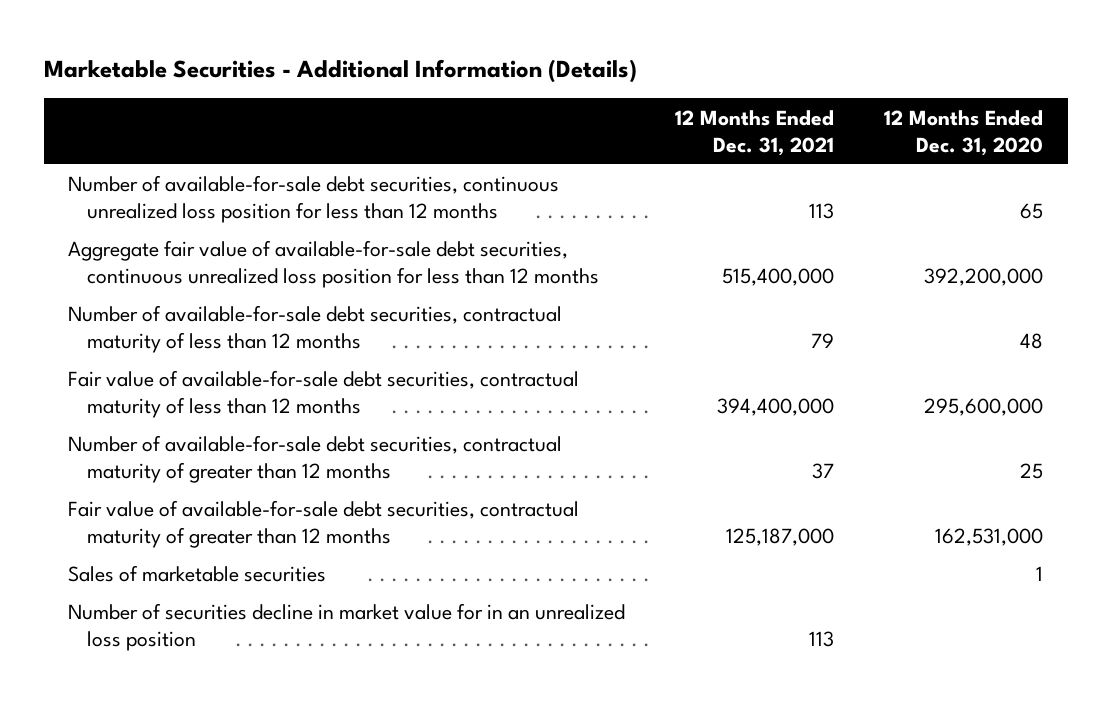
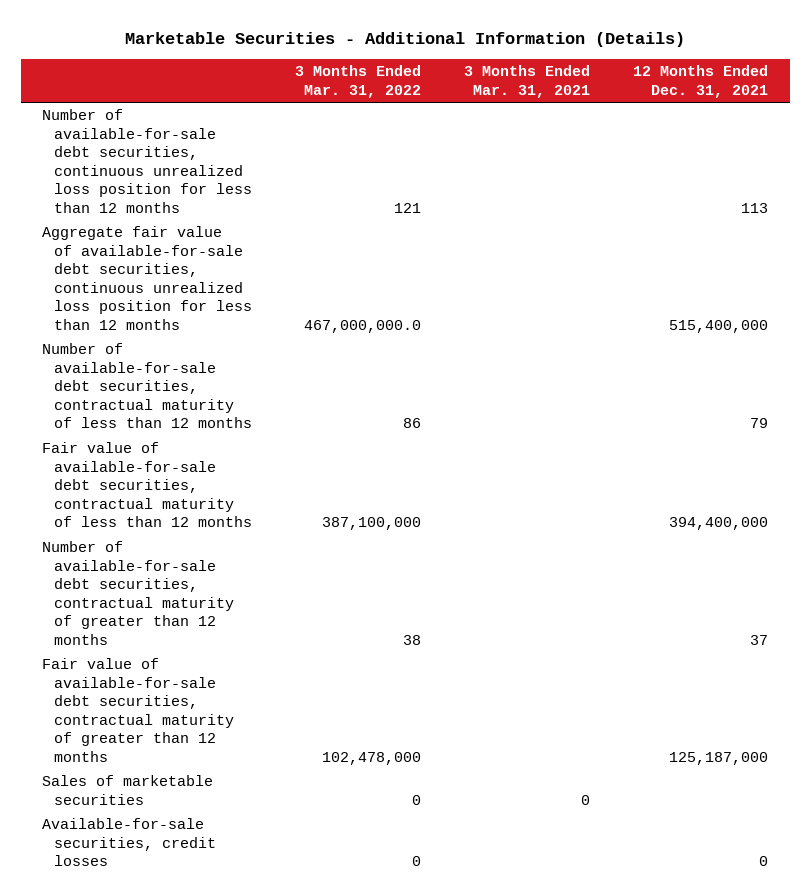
- | 12 Months Ended Dec. 31, 2021 | 12 Months Ended Dec. 31, 2020
+ | 3 Months Ended Mar. 31, 2022 | 3 Months Ended Mar. 31, 2021 | 12 Months Ended Dec. 31, 2021
- Number of securities decline in market value for in an unrealized loss position | 113 |
+ Available-for-sale securities, credit losses | 0 | | 0

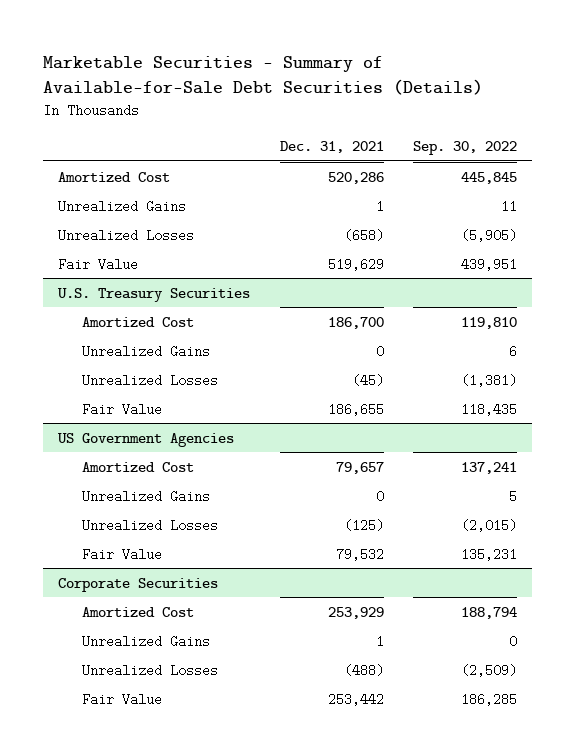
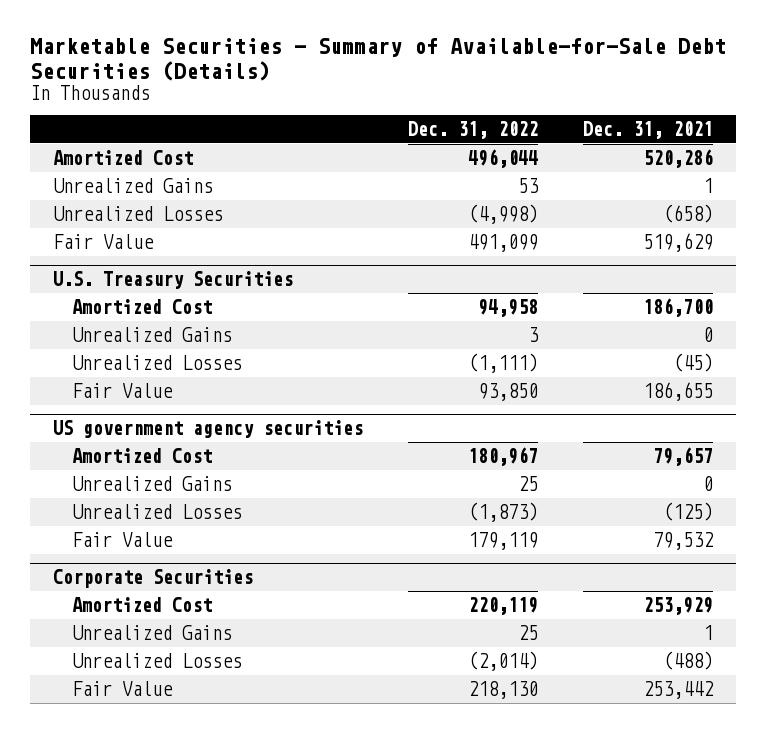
- | Dec. 31, 2021 | Sep. 30, 2022
+ | Dec. 31, 2022 | Dec. 31, 2021
- US Government Agencies
+ US government agency securities

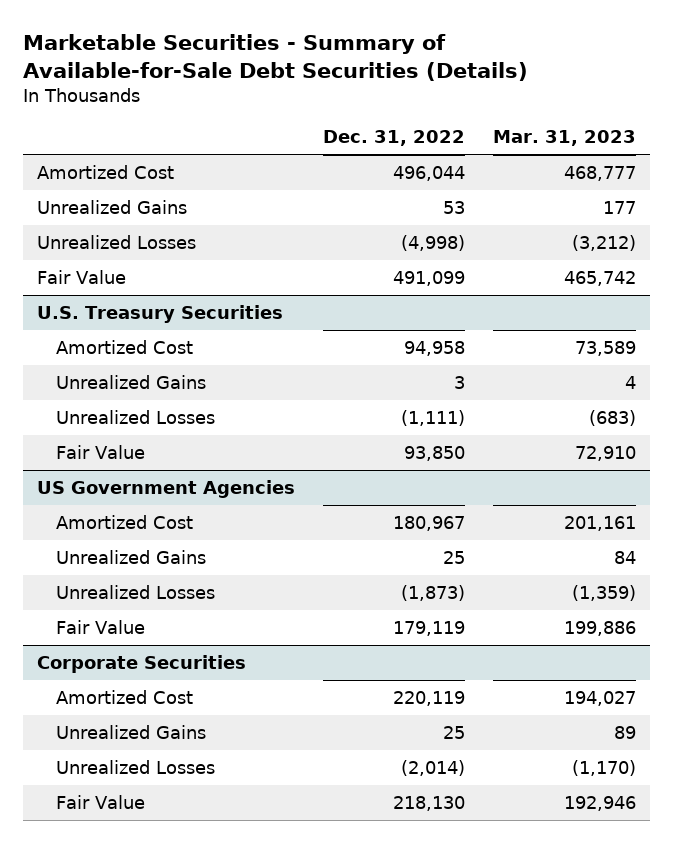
- | Dec. 31, 2022 | Dec. 31, 2021
+ | Dec. 31, 2022 | Mar. 31, 2023
- US government agency securities
+ US Government Agencies

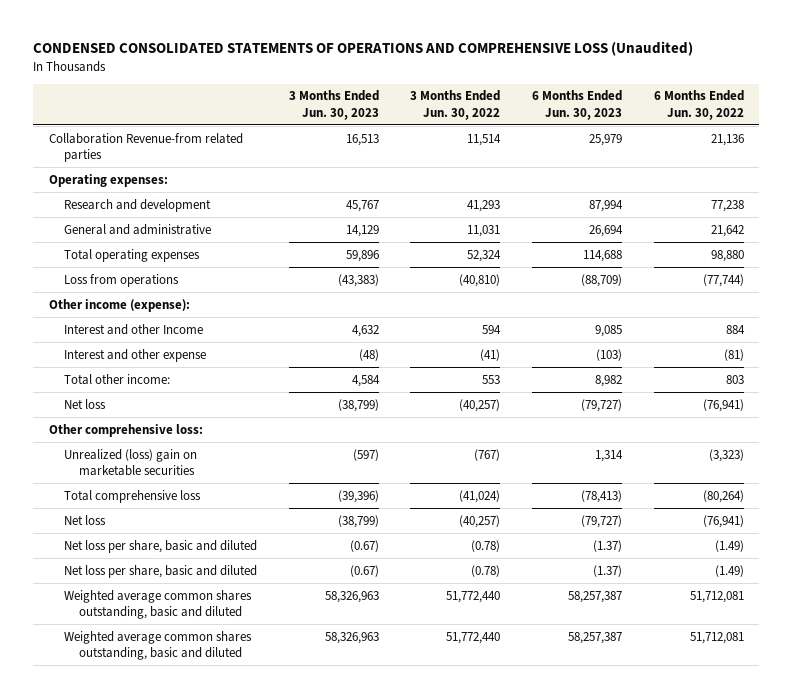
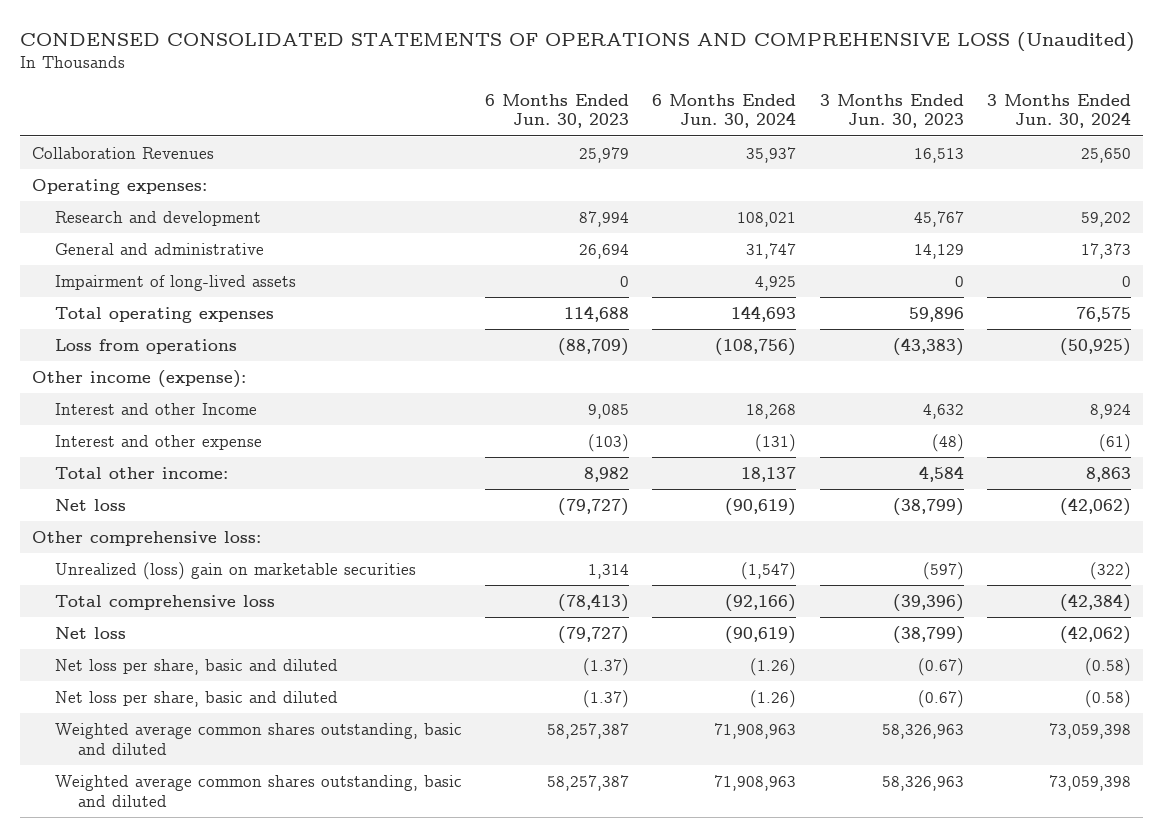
- | 3 Months Ended Jun. 30, 2023 | 3 Months Ended Jun. 30, 2022 | 6 Months Ended Jun. 30, 2023 | 6 Months Ended Jun. 30, 2022
+ | 6 Months Ended Jun. 30, 2023 | 6 Months Ended Jun. 30, 2024 | 3 Months Ended Jun. 30, 2023 | 3 Months Ended Jun. 30, 2024
- Collaboration Revenue-from related parties | 16,513 | 11,514 | 25,979 | 21,136
+ Collaboration Revenues | 25,979 | 35,937 | 16,513 | 25,650
+ Impairment of long-lived assets | 0 | 4,925 | 0 | 0

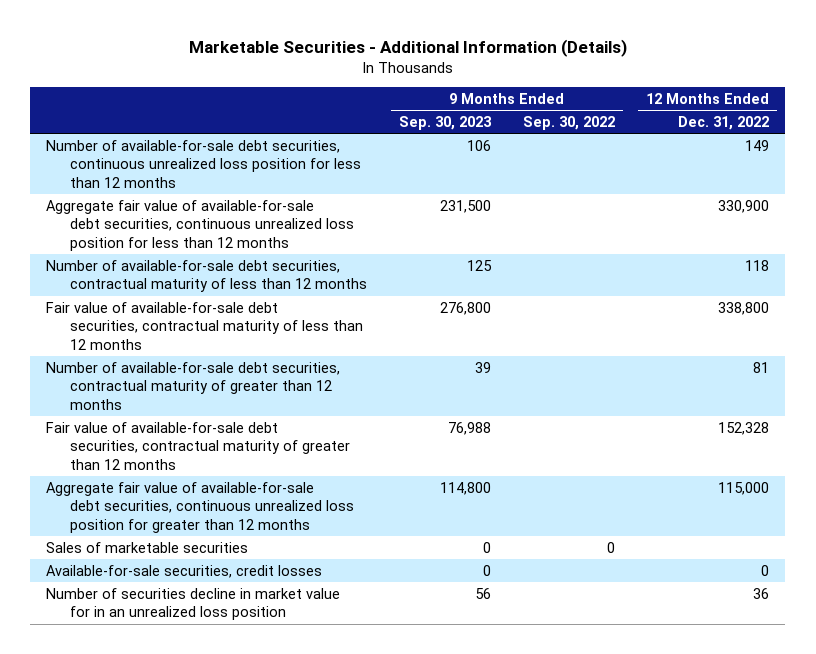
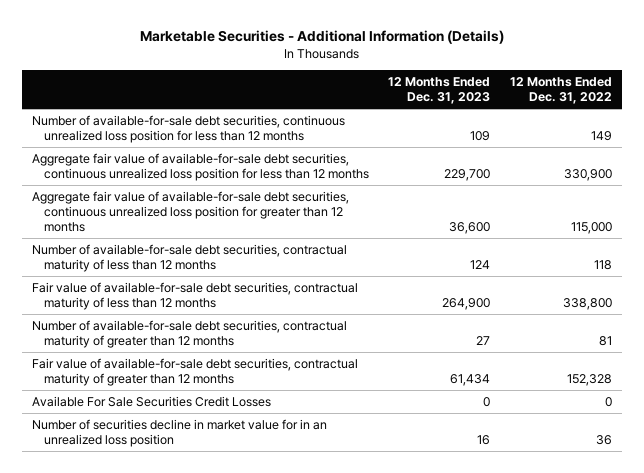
- | 9 Months Ended Sep. 30, 2023 | 9 Months Ended Sep. 30, 2022 | 12 Months Ended Dec. 31, 2022
+ | 12 Months Ended Dec. 31, 2023 | 12 Months Ended Dec. 31, 2022
moved up: Aggregate fair value of available-for-sale debt securities, continuous unrealized loss position for greater than 12 months | 36,600 | 115,000
- Sales of marketable securities | 0 | 0 |
- Available-for-sale securities, credit losses | 0 | | 0
+ Available For Sale Securities Credit Losses | 0 | 0

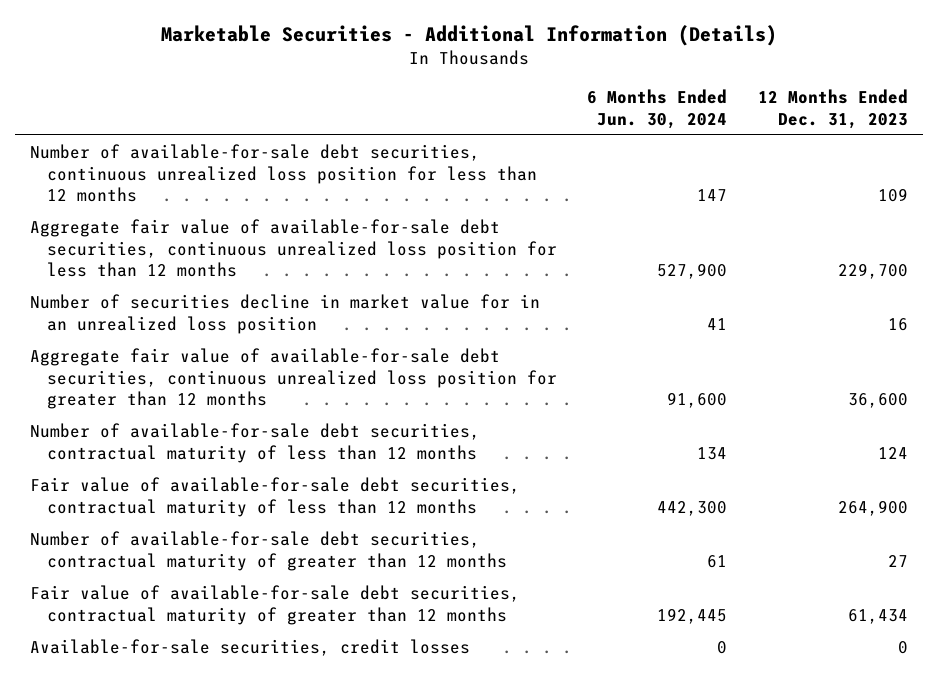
- | 12 Months Ended Dec. 31, 2023 | 12 Months Ended Dec. 31, 2022
+ | 6 Months Ended Jun. 30, 2024 | 12 Months Ended Dec. 31, 2023
moved up: Number of securities decline in market value for in an unrealized loss position | 41 | 16
- Available For Sale Securities Credit Losses | 0 | 0
+ Available-for-sale securities, credit losses | 0 | 0

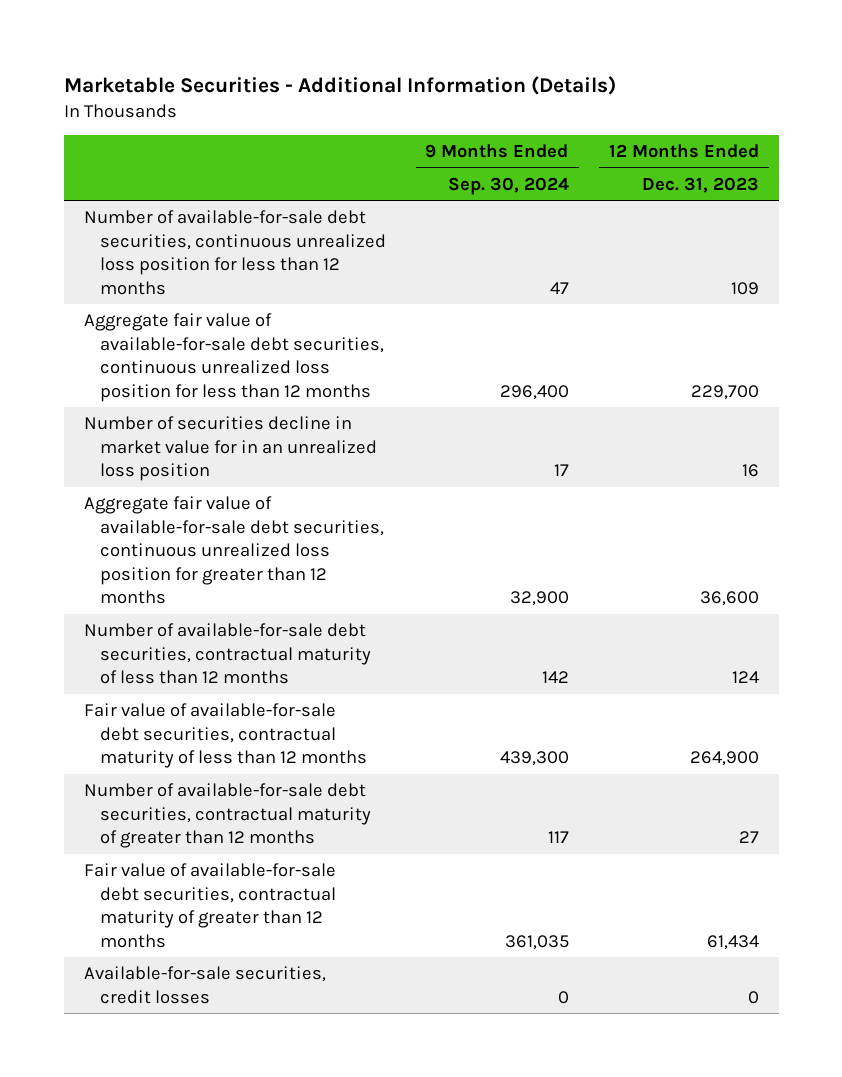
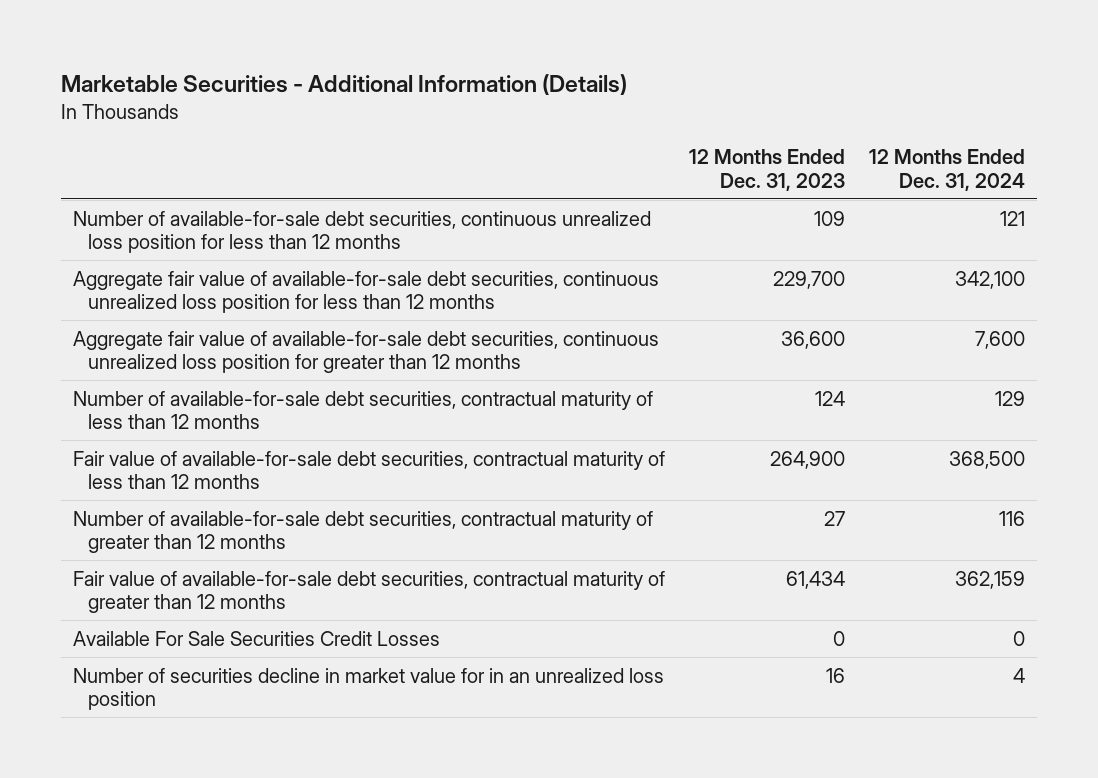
- | 9 Months Ended Sep. 30, 2024 | 12 Months Ended Dec. 31, 2023
+ | 12 Months Ended Dec. 31, 2023 | 12 Months Ended Dec. 31, 2024
- Available-for-sale securities, credit losses | 0 | 0
+ Available For Sale Securities Credit Losses | 0 | 0
moved down: Number of securities decline in market value for in an unrealized loss position | 16 | 4

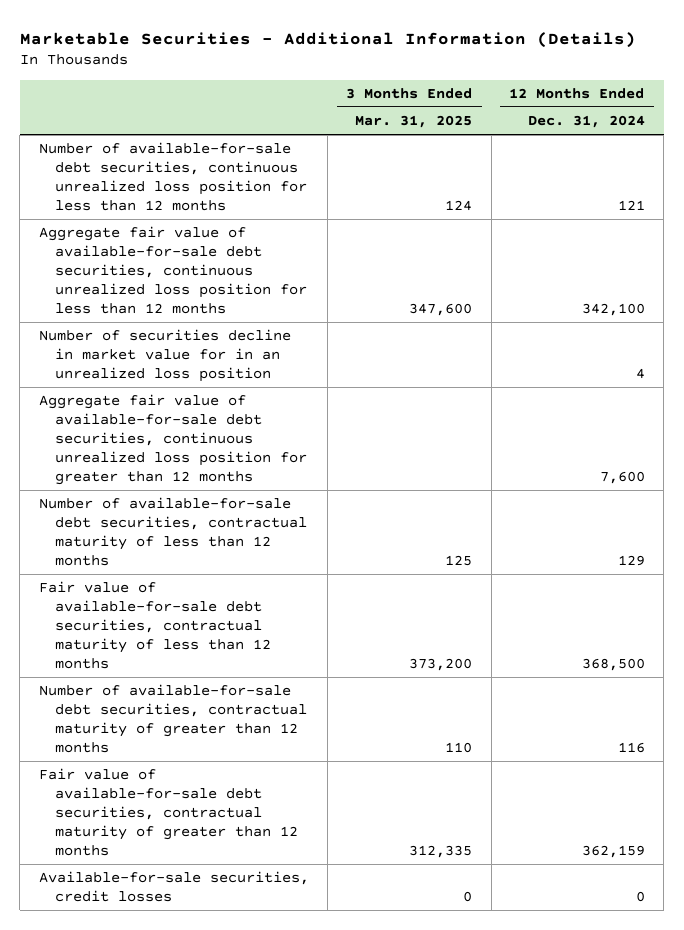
- | 12 Months Ended Dec. 31, 2023 | 12 Months Ended Dec. 31, 2024
+ | 3 Months Ended Mar. 31, 2025 | 12 Months Ended Dec. 31, 2024
moved up: Number of securities decline in market value for in an unrealized loss position | | 4
- Available For Sale Securities Credit Losses | 0 | 0
+ Available-for-sale securities, credit losses | 0 | 0

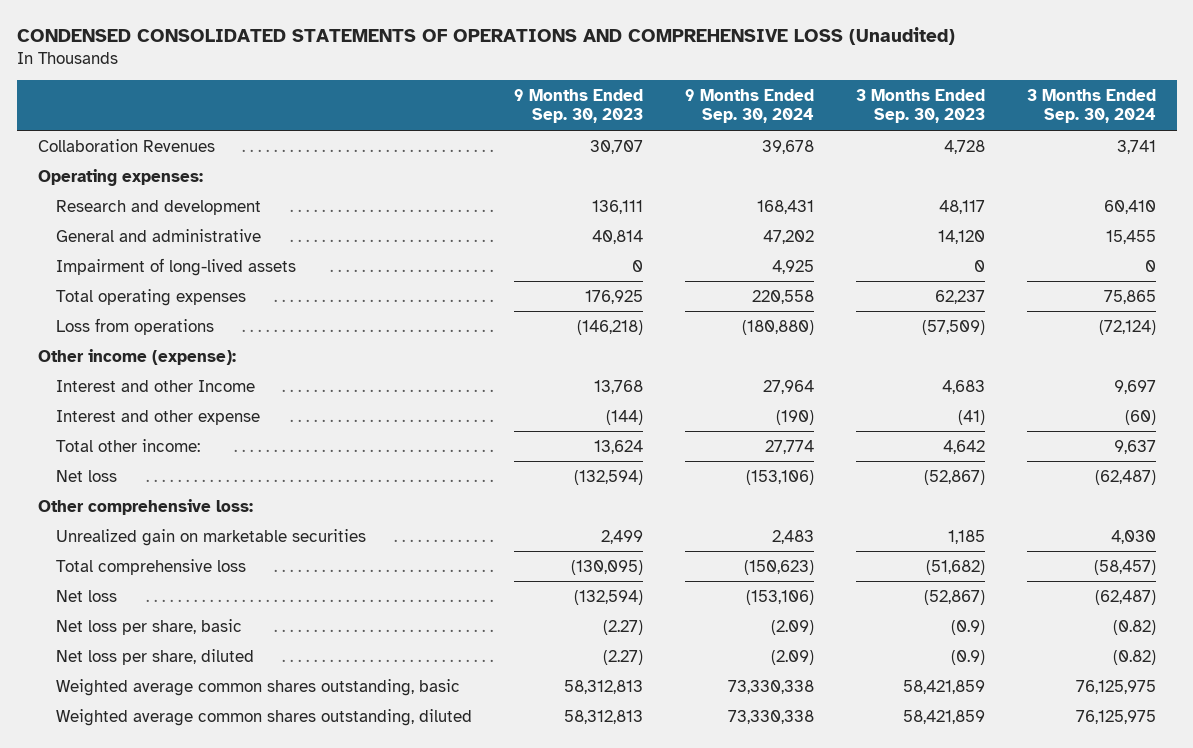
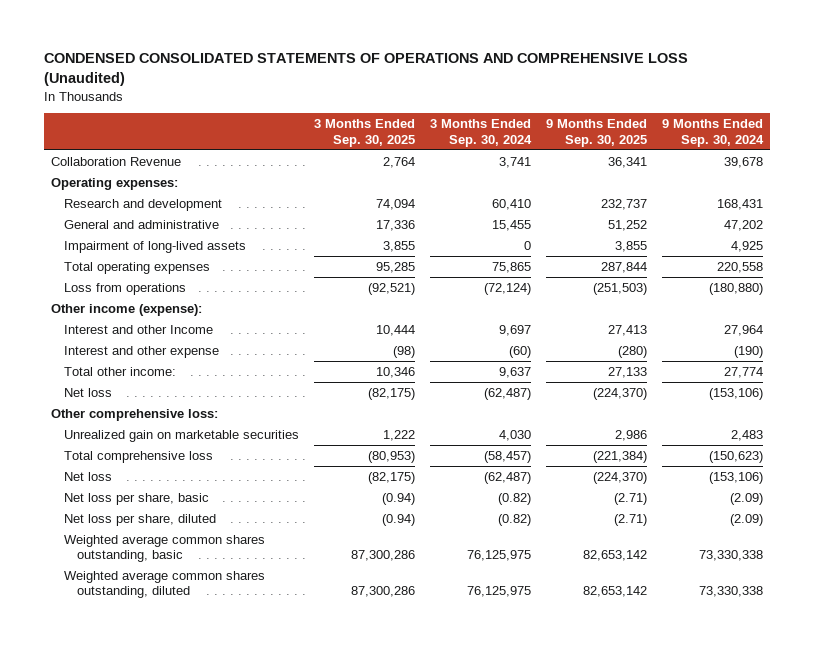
- | 9 Months Ended Sep. 30, 2023 | 9 Months Ended Sep. 30, 2024 | 3 Months Ended Sep. 30, 2023 | 3 Months Ended Sep. 30, 2024
+ | 3 Months Ended Sep. 30, 2025 | 3 Months Ended Sep. 30, 2024 | 9 Months Ended Sep. 30, 2025 | 9 Months Ended Sep. 30, 2024
- Collaboration Revenues | 30,707 | 39,678 | 4,728 | 3,741
+ Collaboration Revenue | 2,764 | 3,741 | 36,341 | 39,678

